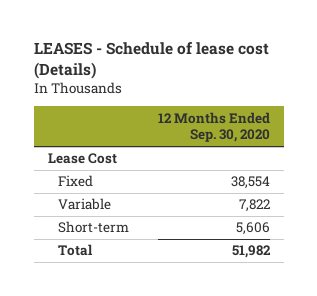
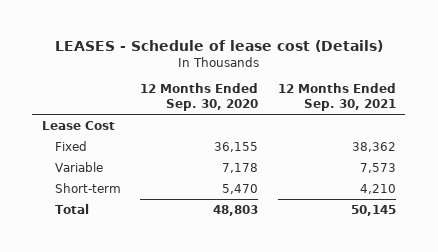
- | 12 Months Ended Sep. 30, 2020
+ | 12 Months Ended Sep. 30, 2020 | 12 Months Ended Sep. 30, 2021
- Fixed | 38,554
- Variable | 7,822
- Short-term | 5,606
- Total | 51,982
+ Fixed | 36,155 | 38,362
+ Variable | 7,178 | 7,573
+ Short-term | 5,470 | 4,210
+ Total | 48,803 | 50,145

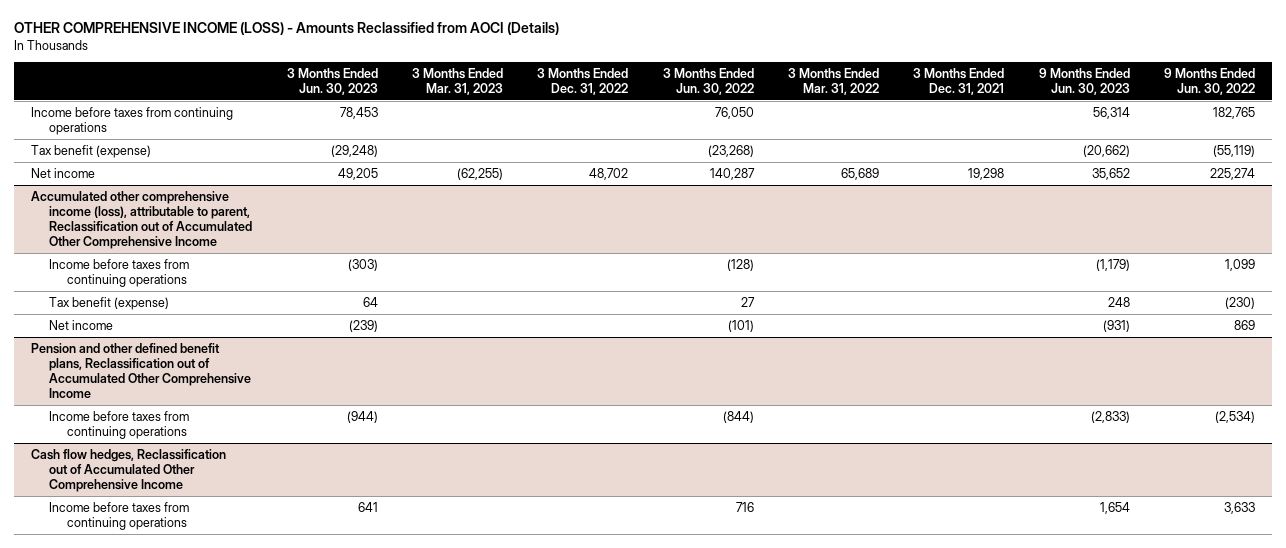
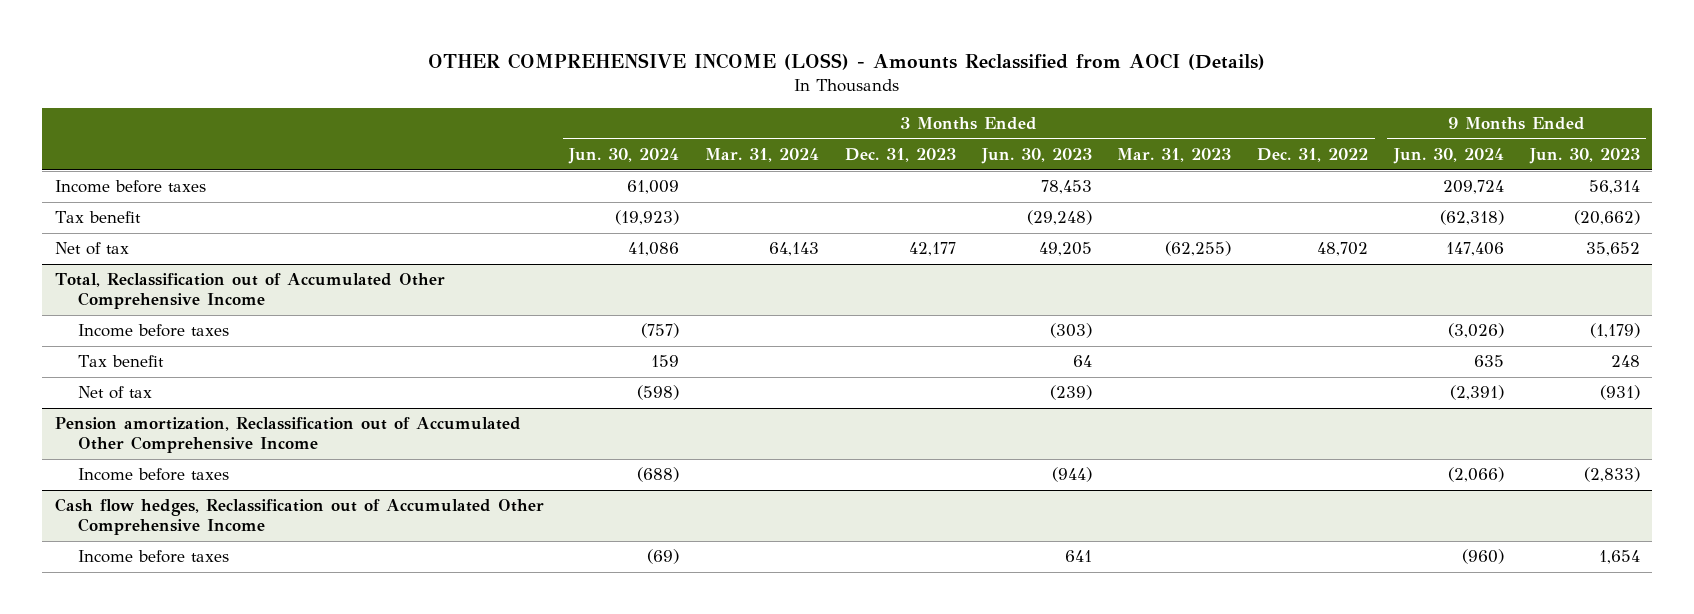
- | 3 Months Ended Jun. 30, 2023 | 3 Months Ended Mar. 31, 2023 | 3 Months Ended Dec. 31, 2022 | 3 Months Ended Jun. 30, 2022 | 3 Months Ended Mar. 31, 2022 | 3 Months Ended Dec. 31, 2021 | 9 Months Ended Jun. 30, 2023 | 9 Months Ended Jun. 30, 2022
+ | 3 Months Ended Jun. 30, 2024 | 3 Months Ended Mar. 31, 2024 | 3 Months Ended Dec. 31, 2023 | 3 Months Ended Jun. 30, 2023 | 3 Months Ended Mar. 31, 2023 | 3 Months Ended Dec. 31, 2022 | 9 Months Ended Jun. 30, 2024 | 9 Months Ended Jun. 30, 2023
- Income before taxes from continuing operations | 78,453 | | | 76,050 | | | 56,314 | 182,765
- Tax benefit (expense) | (29,248) | | | (23,268) | | | (20,662) | (55,119)
- Net income | 49,205 | (62,255) | 48,702 | 140,287 | 65,689 | 19,298 | 35,652 | 225,274
- Accumulated other comprehensive income (loss), attributable to parent, Reclassification out of Accumulated Other Comprehensive Income
- Income before taxes from continuing operations | (303) | | | (128) | | | (1,179) | 1,099
- Tax benefit (expense) | 64 | | | 27 | | | 248 | (230)
- Net income | (239) | | | (101) | | | (931) | 869
- Pension and other defined benefit plans, Reclassification out of Accumulated Other Comprehensive Income
- Income before taxes from continuing operations | (944) | | | (844) | | | (2,833) | (2,534)
+ Income before taxes | 61,009 | | | 78,453 | | | 209,724 | 56,314
+ Tax benefit | (19,923) | | | (29,248) | | | (62,318) | (20,662)
+ Net of tax | 41,086 | 64,143 | 42,177 | 49,205 | (62,255) | 48,702 | 147,406 | 35,652
+ Total, Reclassification out of Accumulated Other Comprehensive Income
+ Income before taxes | (757) | | | (303) | | | (3,026) | (1,179)
+ Tax benefit | 159 | | | 64 | | | 635 | 248
+ Net of tax | (598) | | | (239) | | | (2,391) | (931)
+ Pension amortization, Reclassification out of Accumulated Other Comprehensive Income
+ Income before taxes | (688) | | | (944) | | | (2,066) | (2,833)
@ Cash flow hedges, Reclassification out of Accumulated Other Comprehensive Income
- Income before taxes from continuing operations | 641 | | | 716 | | | 1,654 | 3,633
+ Income before taxes | (69) | | | 641 | | | (960) | 1,654

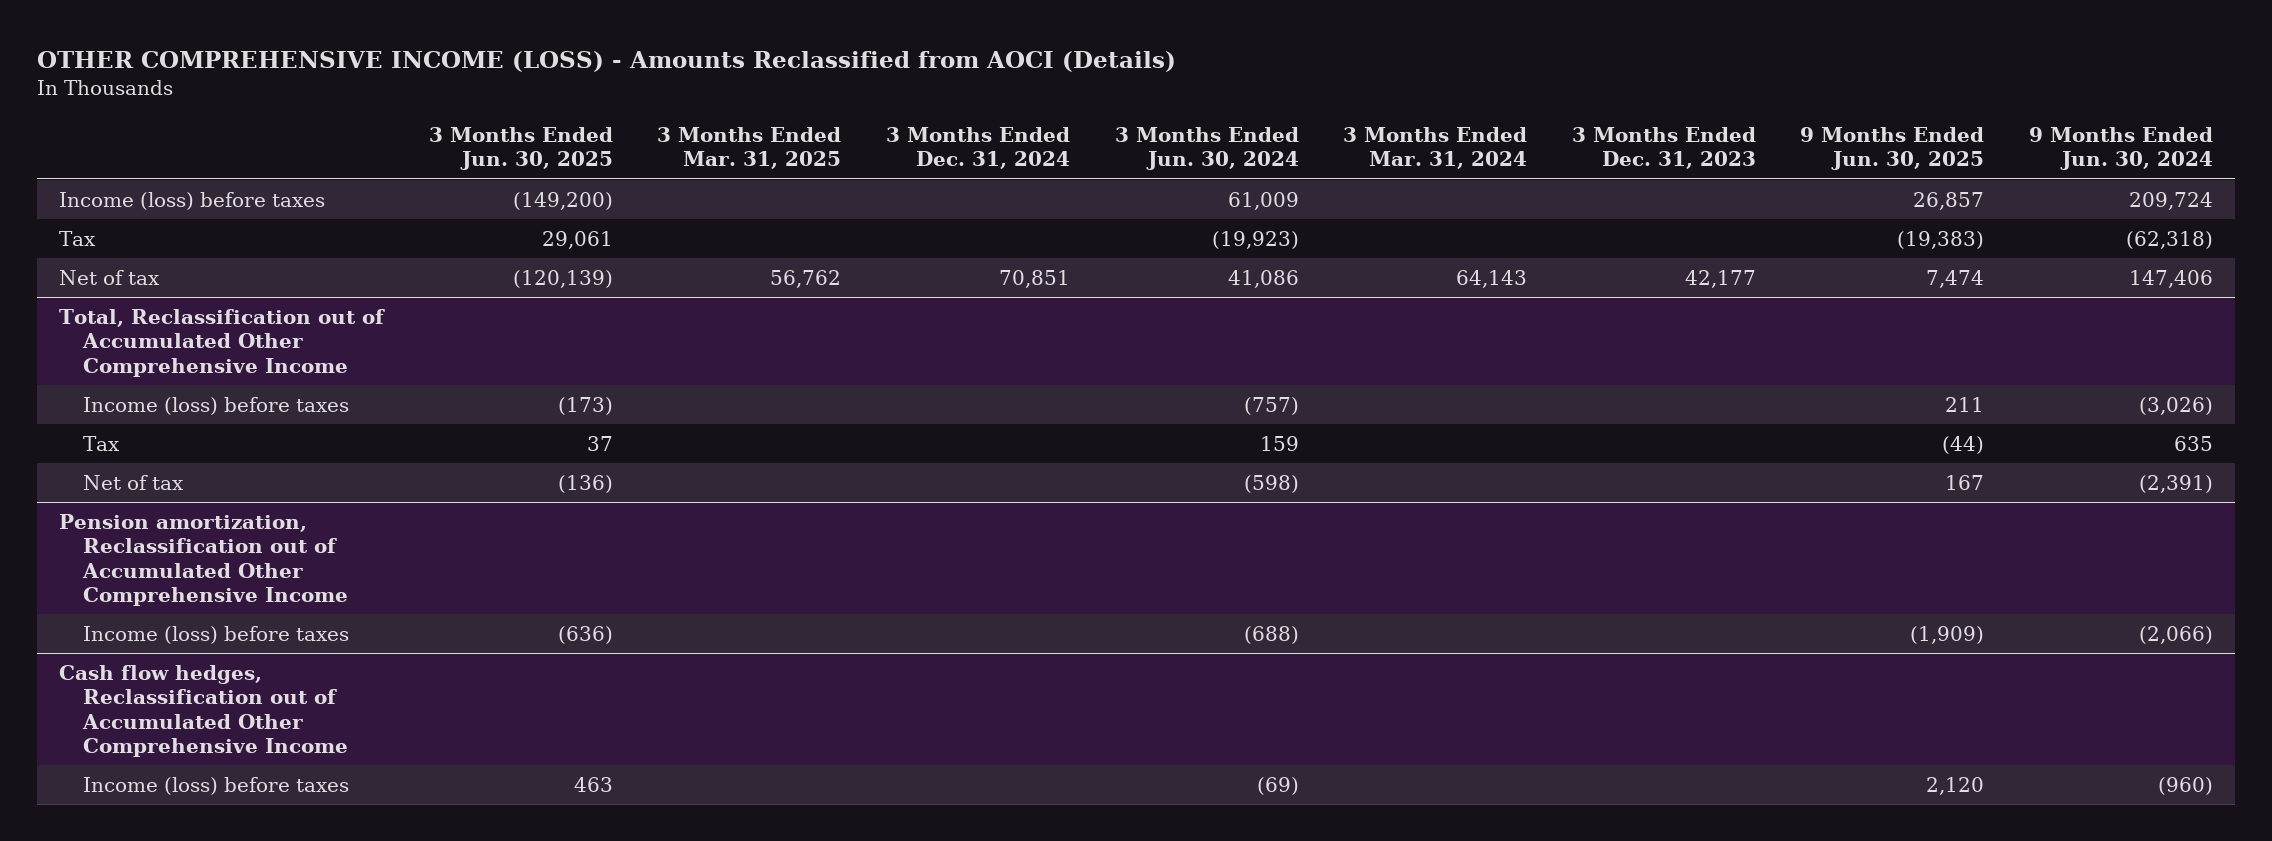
- | 3 Months Ended Jun. 30, 2024 | 3 Months Ended Mar. 31, 2024 | 3 Months Ended Dec. 31, 2023 | 3 Months Ended Jun. 30, 2023 | 3 Months Ended Mar. 31, 2023 | 3 Months Ended Dec. 31, 2022 | 9 Months Ended Jun. 30, 2024 | 9 Months Ended Jun. 30, 2023
+ | 3 Months Ended Jun. 30, 2025 | 3 Months Ended Mar. 31, 2025 | 3 Months Ended Dec. 31, 2024 | 3 Months Ended Jun. 30, 2024 | 3 Months Ended Mar. 31, 2024 | 3 Months Ended Dec. 31, 2023 | 9 Months Ended Jun. 30, 2025 | 9 Months Ended Jun. 30, 2024
- Income before taxes | 61,009 | | | 78,453 | | | 209,724 | 56,314
- Tax benefit | (19,923) | | | (29,248) | | | (62,318) | (20,662)
+ Income (loss) before taxes | (149,200) | | | 61,009 | | | 26,857 | 209,724
+ Tax | 29,061 | | | (19,923) | | | (19,383) | (62,318)
@ Total, Reclassification out of Accumulated Other Comprehensive Income
- Income before taxes | (757) | | | (303) | | | (3,026) | (1,179)
- Tax benefit | 159 | | | 64 | | | 635 | 248
+ Income (loss) before taxes | (173) | | | (757) | | | 211 | (3,026)
+ Tax | 37 | | | 159 | | | (44) | 635
@ Pension amortization, Reclassification out of Accumulated Other Comprehensive Income
- Income before taxes | (688) | | | (944) | | | (2,066) | (2,833)
+ Income (loss) before taxes | (636) | | | (688) | | | (1,909) | (2,066)
@ Cash flow hedges, Reclassification out of Accumulated Other Comprehensive Income
- Income before taxes | (69) | | | 641 | | | (960) | 1,654
+ Income (loss) before taxes | 463 | | | (69) | | | 2,120 | (960)

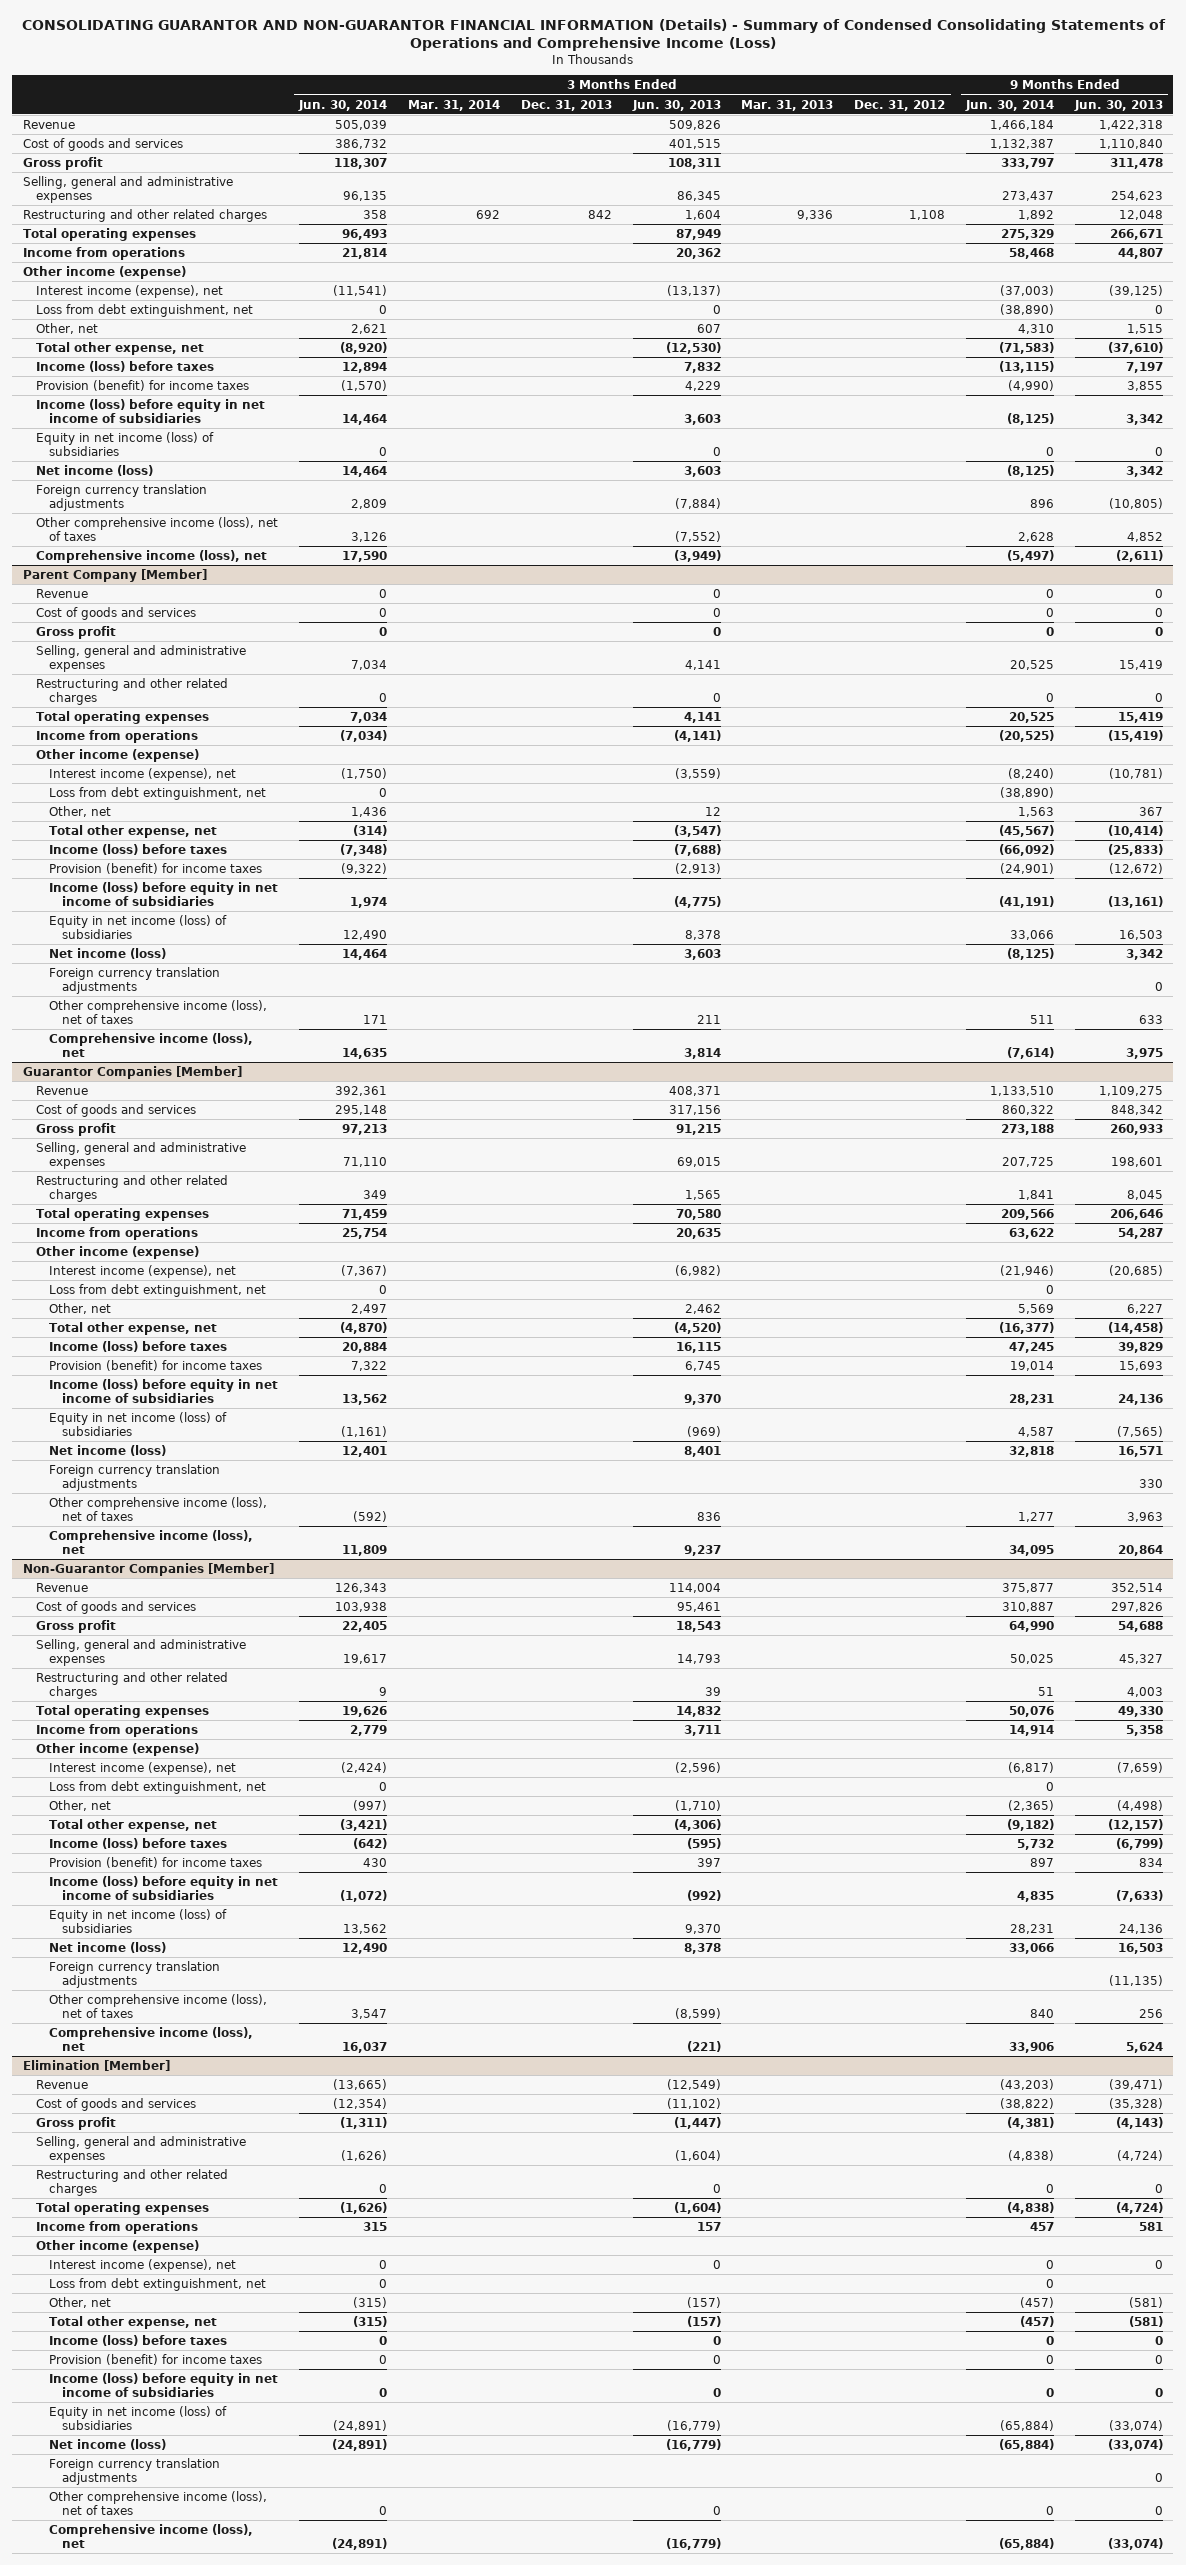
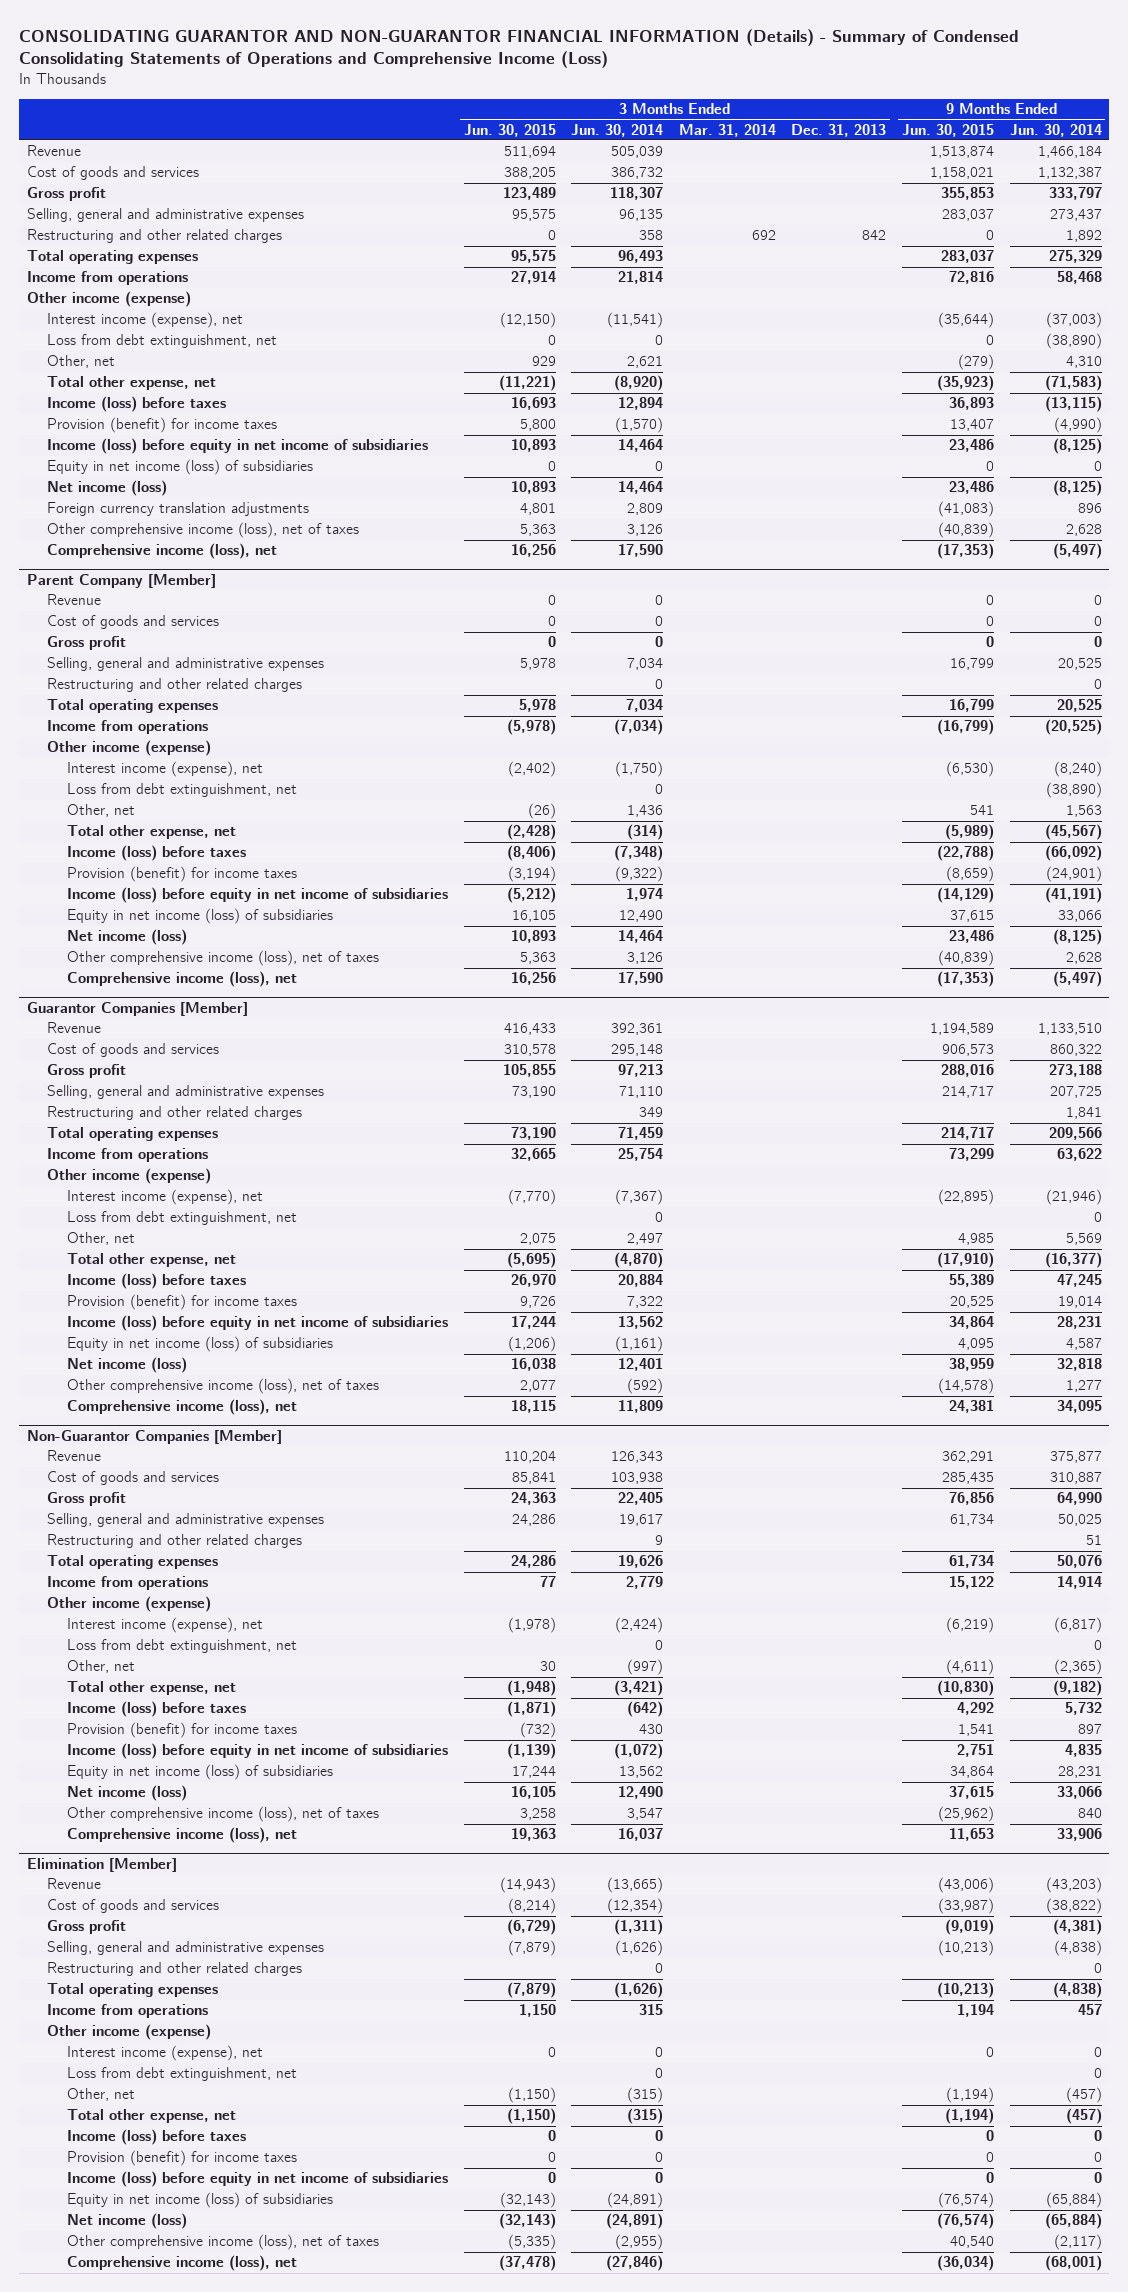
- | 3 Months Ended Jun. 30, 2014 | 3 Months Ended Mar. 31, 2014 | 3 Months Ended Dec. 31, 2013 | 3 Months Ended Jun. 30, 2013 | 3 Months Ended Mar. 31, 2013 | 3 Months Ended Dec. 31, 2012 | 9 Months Ended Jun. 30, 2014 | 9 Months Ended Jun. 30, 2013
+ | 3 Months Ended Jun. 30, 2015 | 3 Months Ended Jun. 30, 2014 | 3 Months Ended Mar. 31, 2014 | 3 Months Ended Dec. 31, 2013 | 9 Months Ended Jun. 30, 2015 | 9 Months Ended Jun. 30, 2014
@ Parent Company [Member]
- Foreign currency translation adjustments | | | | | | | | 0
- Other comprehensive income (loss), net of taxes | 171 | | | 211 | | | 511 | 633
- Comprehensive income (loss), net | 14,635 | | | 3,814 | | | (7,614) | 3,975
+ Other comprehensive income (loss), net of taxes | 5,363 | 3,126 | | | (40,839) | 2,628
+ Comprehensive income (loss), net | 16,256 | 17,590 | | | (17,353) | (5,497)
@ Guarantor Companies [Member]
- Foreign currency translation adjustments | | | | | | | | 330
@ Non-Guarantor Companies [Member]
- Foreign currency translation adjustments | | | | | | | | (11,135)
@ Elimination [Member]
- Foreign currency translation adjustments | | | | | | | | 0
- Other comprehensive income (loss), net of taxes | 0 | | | 0 | | | 0 | 0
- Comprehensive income (loss), net | (24,891) | | | (16,779) | | | (65,884) | (33,074)
+ Other comprehensive income (loss), net of taxes | (5,335) | (2,955) | | | 40,540 | (2,117)
+ Comprehensive income (loss), net | (37,478) | (27,846) | | | (36,034) | (68,001)

